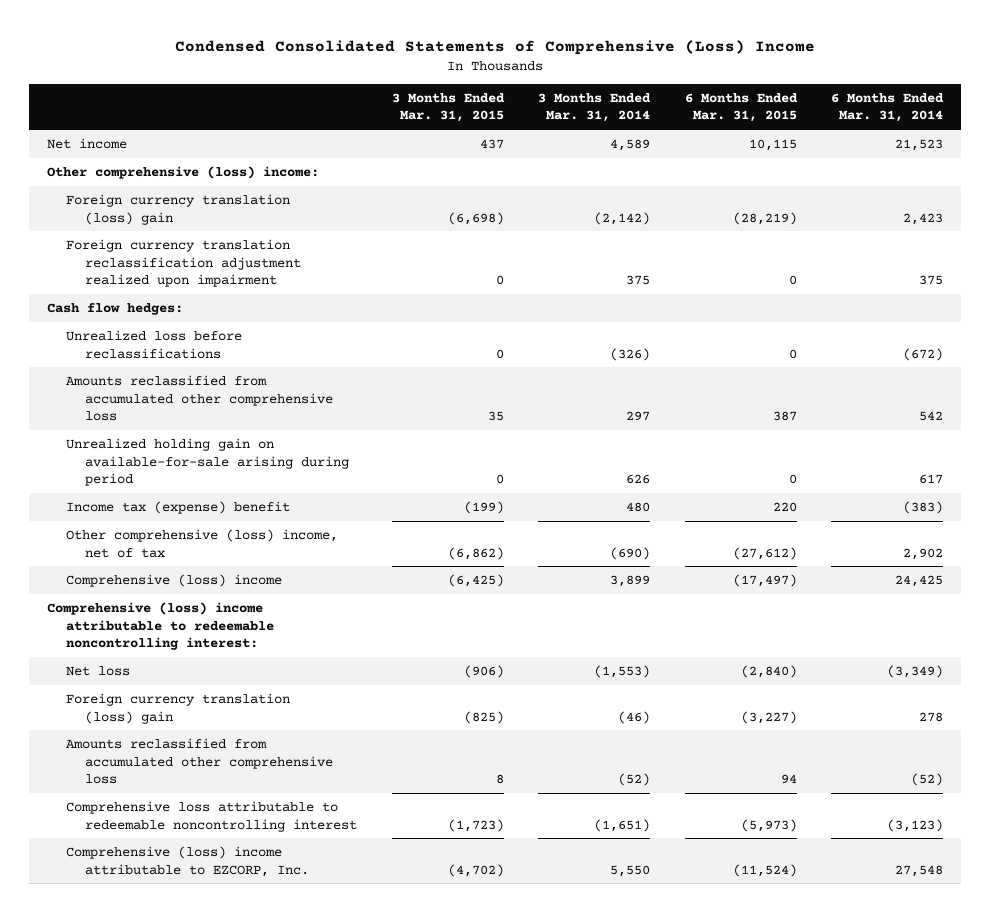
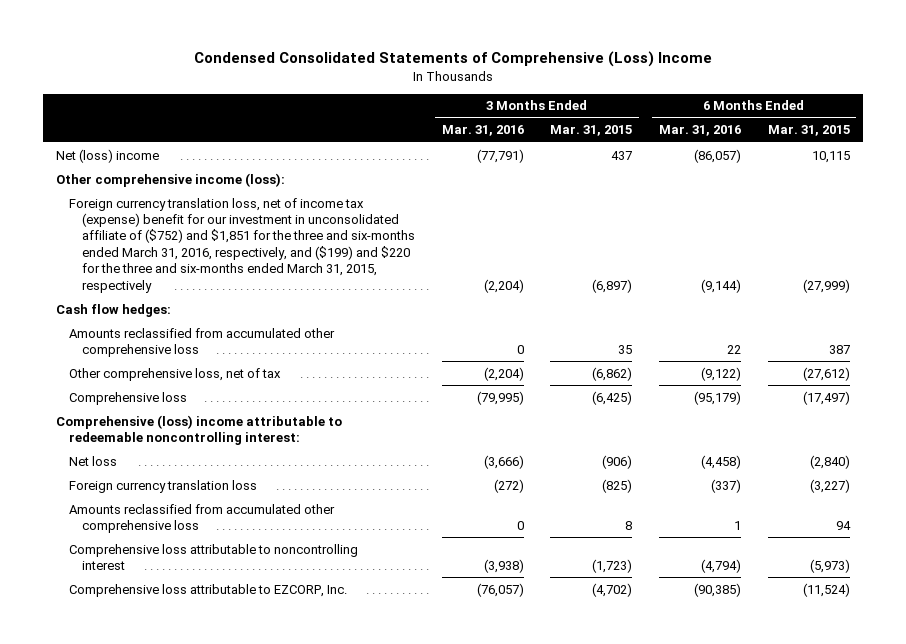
- | 3 Months Ended Mar. 31, 2015 | 3 Months Ended Mar. 31, 2014 | 6 Months Ended Mar. 31, 2015 | 6 Months Ended Mar. 31, 2014
+ | 3 Months Ended Mar. 31, 2016 | 3 Months Ended Mar. 31, 2015 | 6 Months Ended Mar. 31, 2016 | 6 Months Ended Mar. 31, 2015
- Net income | 437 | 4,589 | 10,115 | 21,523
- Other comprehensive (loss) income:
- Foreign currency translation (loss) gain | (6,698) | (2,142) | (28,219) | 2,423
- Foreign currency translation reclassification adjustment realized upon impairment | 0 | 375 | 0 | 375
+ Net (loss) income | (77,791) | 437 | (86,057) | 10,115
+ Other comprehensive income (loss):
+ Foreign currency translation loss, net of income tax (expense) benefit for our investment in unconsolidated affiliate of ($752) and $1,851 for the three and six-months ended March 31, 2016, respectively, and ($199) and $220 for the three and six-months ended March 31, 2015, respectively | (2,204) | (6,897) | (9,144) | (27,999)
- Unrealized loss before reclassifications | 0 | (326) | 0 | (672)
- Unrealized holding gain on available-for-sale arising during period | 0 | 626 | 0 | 617
- Income tax (expense) benefit | (199) | 480 | 220 | (383)
- Other comprehensive (loss) income, net of tax | (6,862) | (690) | (27,612) | 2,902
- Comprehensive (loss) income | (6,425) | 3,899 | (17,497) | 24,425
+ Other comprehensive loss, net of tax | (2,204) | (6,862) | (9,122) | (27,612)
+ Comprehensive loss | (79,995) | (6,425) | (95,179) | (17,497)
- Foreign currency translation (loss) gain | (825) | (46) | (3,227) | 278
+ Foreign currency translation loss | (272) | (825) | (337) | (3,227)
- Comprehensive loss attributable to redeemable noncontrolling interest | (1,723) | (1,651) | (5,973) | (3,123)
- Comprehensive (loss) income attributable to EZCORP, Inc. | (4,702) | 5,550 | (11,524) | 27,548
+ Comprehensive loss attributable to noncontrolling interest | (3,938) | (1,723) | (4,794) | (5,973)
+ Comprehensive loss attributable to EZCORP, Inc. | (76,057) | (4,702) | (90,385) | (11,524)

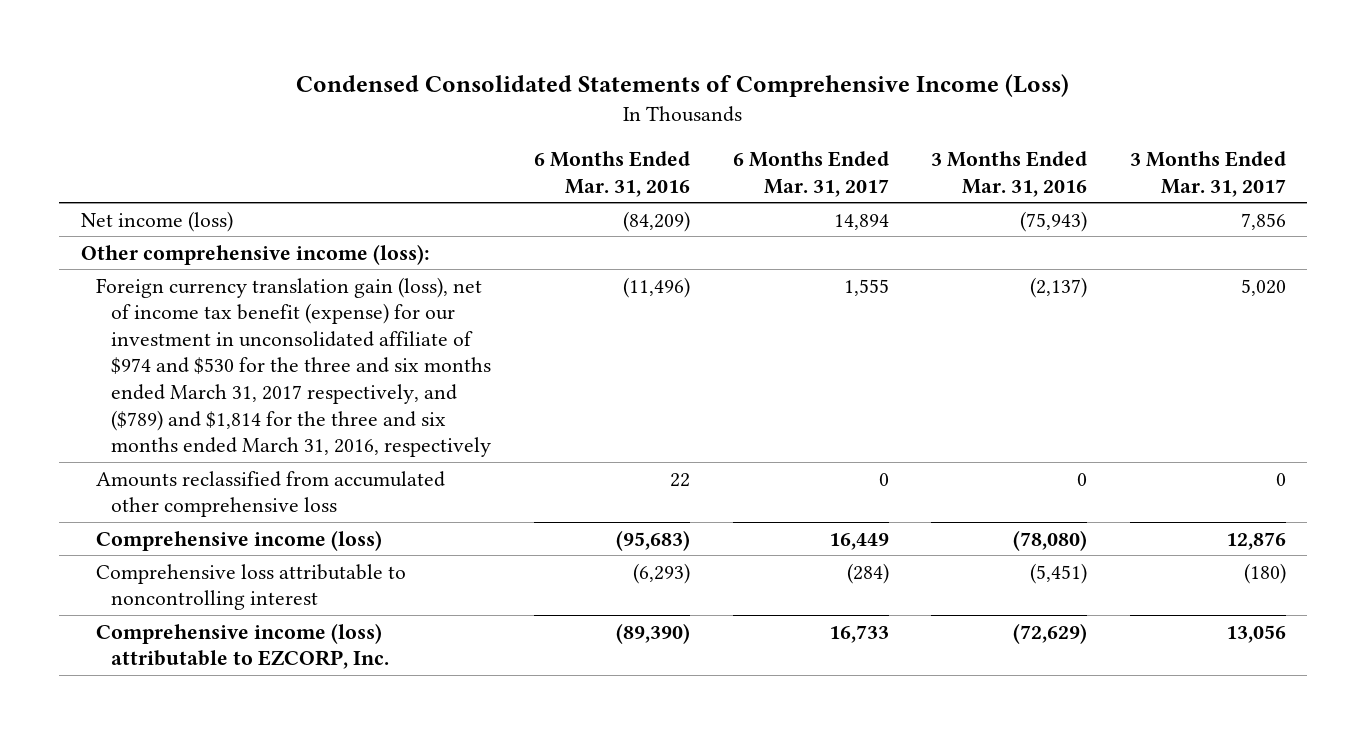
- Condensed Consolidated Statements of Comprehensive (Loss) Income
+ Condensed Consolidated Statements of Comprehensive Income (Loss)
- | 3 Months Ended Mar. 31, 2016 | 3 Months Ended Mar. 31, 2015 | 6 Months Ended Mar. 31, 2016 | 6 Months Ended Mar. 31, 2015
+ | 6 Months Ended Mar. 31, 2016 | 6 Months Ended Mar. 31, 2017 | 3 Months Ended Mar. 31, 2016 | 3 Months Ended Mar. 31, 2017
- Net (loss) income | (77,791) | 437 | (86,057) | 10,115
+ Net income (loss) | (84,209) | 14,894 | (75,943) | 7,856
- Foreign currency translation loss, net of income tax (expense) benefit for our investment in unconsolidated affiliate of ($752) and $1,851 for the three and six-months ended March 31, 2016, respectively, and ($199) and $220 for the three and six-months ended March 31, 2015, respectively | (2,204) | (6,897) | (9,144) | (27,999)
- Cash flow hedges:
+ Foreign currency translation gain (loss), net of income tax benefit (expense) for our investment in unconsolidated affiliate of $974 and $530 for the three and six months ended March 31, 2017 respectively, and ($789) and $1,814 for the three and six months ended March 31, 2016, respectively | (11,496) | 1,555 | (2,137) | 5,020
- Other comprehensive loss, net of tax | (2,204) | (6,862) | (9,122) | (27,612)
- Comprehensive loss | (79,995) | (6,425) | (95,179) | (17,497)
- Comprehensive (loss) income attributable to redeemable noncontrolling interest:
- Net loss | (3,666) | (906) | (4,458) | (2,840)
- Foreign currency translation loss | (272) | (825) | (337) | (3,227)
- Amounts reclassified from accumulated other comprehensive loss | 0 | 8 | 1 | 94
- Comprehensive loss attributable to noncontrolling interest | (3,938) | (1,723) | (4,794) | (5,973)
- Comprehensive loss attributable to EZCORP, Inc. | (76,057) | (4,702) | (90,385) | (11,524)
+ Comprehensive income (loss) | (95,683) | 16,449 | (78,080) | 12,876
+ Comprehensive loss attributable to noncontrolling interest | (6,293) | (284) | (5,451) | (180)
+ Comprehensive income (loss) attributable to EZCORP, Inc. | (89,390) | 16,733 | (72,629) | 13,056

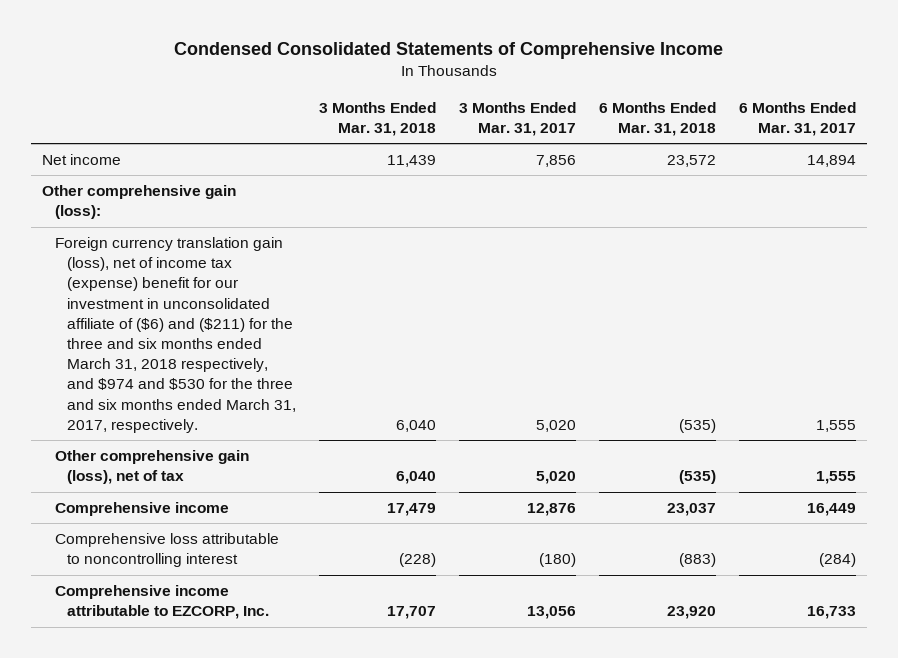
- Condensed Consolidated Statements of Comprehensive Income (Loss)
+ Condensed Consolidated Statements of Comprehensive Income
- | 6 Months Ended Mar. 31, 2016 | 6 Months Ended Mar. 31, 2017 | 3 Months Ended Mar. 31, 2016 | 3 Months Ended Mar. 31, 2017
+ | 3 Months Ended Mar. 31, 2018 | 3 Months Ended Mar. 31, 2017 | 6 Months Ended Mar. 31, 2018 | 6 Months Ended Mar. 31, 2017
- Net income (loss) | (84,209) | 14,894 | (75,943) | 7,856
- Other comprehensive income (loss):
- Foreign currency translation gain (loss), net of income tax benefit (expense) for our investment in unconsolidated affiliate of $974 and $530 for the three and six months ended March 31, 2017 respectively, and ($789) and $1,814 for the three and six months ended March 31, 2016, respectively | (11,496) | 1,555 | (2,137) | 5,020
- Amounts reclassified from accumulated other comprehensive loss | 22 | 0 | 0 | 0
- Comprehensive income (loss) | (95,683) | 16,449 | (78,080) | 12,876
+ Net income | 11,439 | 7,856 | 23,572 | 14,894
+ Other comprehensive gain (loss):
+ Foreign currency translation gain (loss), net of income tax (expense) benefit for our investment in unconsolidated affiliate of ($6) and ($211) for the three and six months ended March 31, 2018 respectively, and $974 and $530 for the three and six months ended March 31, 2017, respectively. | 6,040 | 5,020 | (535) | 1,555
+ Other comprehensive gain (loss), net of tax | 6,040 | 5,020 | (535) | 1,555
+ Comprehensive income | 17,479 | 12,876 | 23,037 | 16,449
- Comprehensive income (loss) attributable to EZCORP, Inc. | (89,390) | 16,733 | (72,629) | 13,056
+ Comprehensive income attributable to EZCORP, Inc. | 17,707 | 13,056 | 23,920 | 16,733

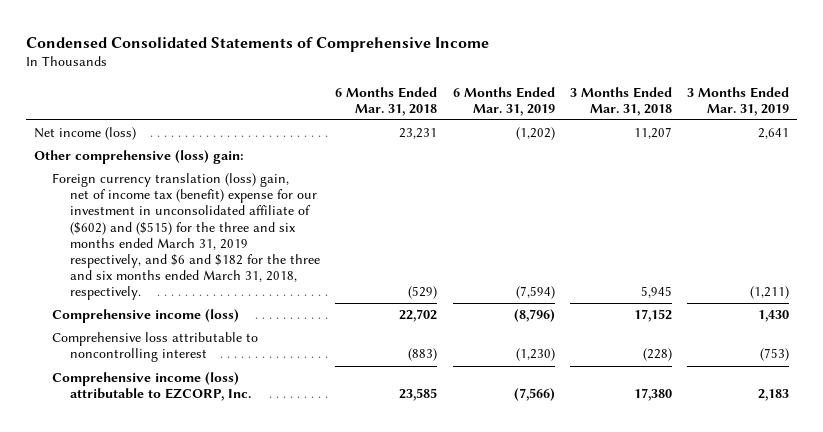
- | 3 Months Ended Mar. 31, 2018 | 3 Months Ended Mar. 31, 2017 | 6 Months Ended Mar. 31, 2018 | 6 Months Ended Mar. 31, 2017
+ | 6 Months Ended Mar. 31, 2018 | 6 Months Ended Mar. 31, 2019 | 3 Months Ended Mar. 31, 2018 | 3 Months Ended Mar. 31, 2019
- Net income | 11,439 | 7,856 | 23,572 | 14,894
- Other comprehensive gain (loss):
- Foreign currency translation gain (loss), net of income tax (expense) benefit for our investment in unconsolidated affiliate of ($6) and ($211) for the three and six months ended March 31, 2018 respectively, and $974 and $530 for the three and six months ended March 31, 2017, respectively. | 6,040 | 5,020 | (535) | 1,555
- Other comprehensive gain (loss), net of tax | 6,040 | 5,020 | (535) | 1,555
- Comprehensive income | 17,479 | 12,876 | 23,037 | 16,449
+ Net income (loss) | 23,231 | (1,202) | 11,207 | 2,641
+ Other comprehensive (loss) gain:
+ Foreign currency translation (loss) gain, net of income tax (benefit) expense for our investment in unconsolidated affiliate of ($602) and ($515) for the three and six months ended March 31, 2019 respectively, and $6 and $182 for the three and six months ended March 31, 2018, respectively. | (529) | (7,594) | 5,945 | (1,211)
+ Comprehensive income (loss) | 22,702 | (8,796) | 17,152 | 1,430
- Comprehensive income attributable to EZCORP, Inc. | 17,707 | 13,056 | 23,920 | 16,733
+ Comprehensive income (loss) attributable to EZCORP, Inc. | 23,585 | (7,566) | 17,380 | 2,183

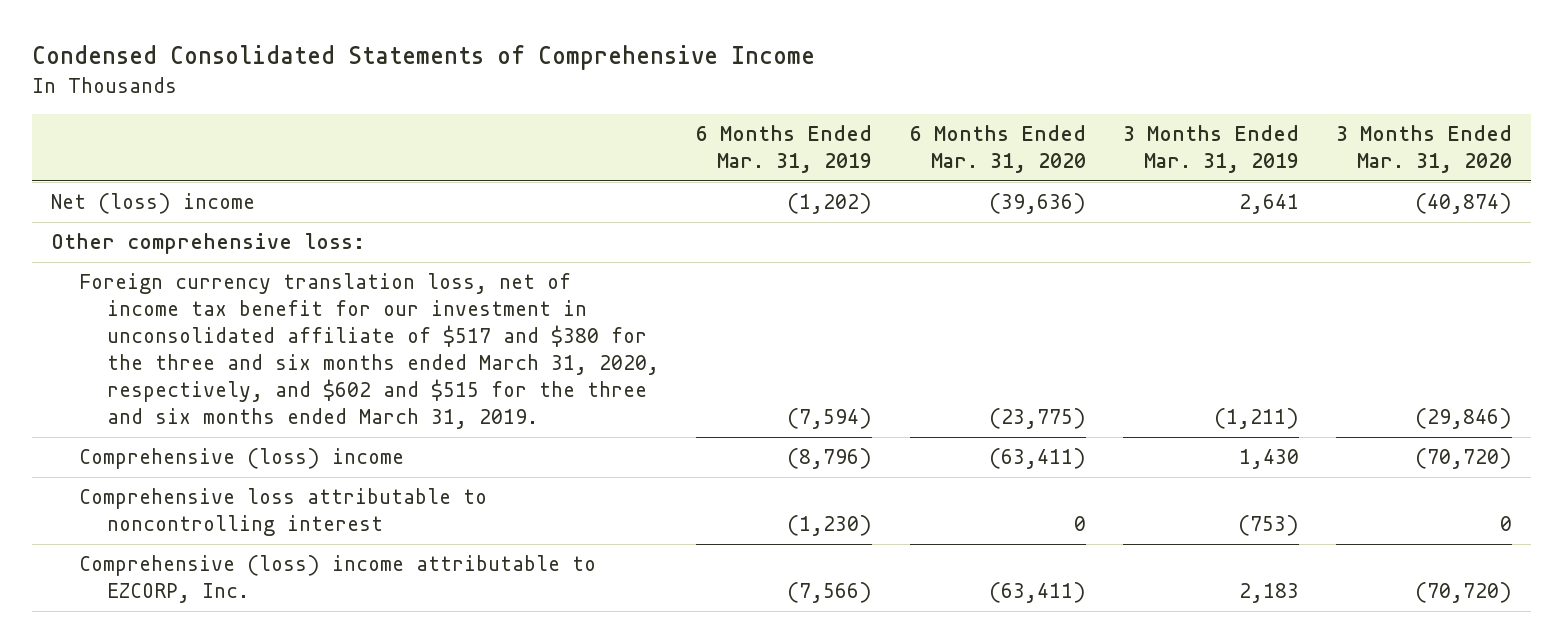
- | 6 Months Ended Mar. 31, 2018 | 6 Months Ended Mar. 31, 2019 | 3 Months Ended Mar. 31, 2018 | 3 Months Ended Mar. 31, 2019
+ | 6 Months Ended Mar. 31, 2019 | 6 Months Ended Mar. 31, 2020 | 3 Months Ended Mar. 31, 2019 | 3 Months Ended Mar. 31, 2020
- Net income (loss) | 23,231 | (1,202) | 11,207 | 2,641
- Other comprehensive (loss) gain:
- Foreign currency translation (loss) gain, net of income tax (benefit) expense for our investment in unconsolidated affiliate of ($602) and ($515) for the three and six months ended March 31, 2019 respectively, and $6 and $182 for the three and six months ended March 31, 2018, respectively. | (529) | (7,594) | 5,945 | (1,211)
- Comprehensive income (loss) | 22,702 | (8,796) | 17,152 | 1,430
+ Net (loss) income | (1,202) | (39,636) | 2,641 | (40,874)
+ Other comprehensive loss:
+ Foreign currency translation loss, net of income tax benefit for our investment in unconsolidated affiliate of $517 and $380 for the three and six months ended March 31, 2020, respectively, and $602 and $515 for the three and six months ended March 31, 2019. | (7,594) | (23,775) | (1,211) | (29,846)
+ Comprehensive (loss) income | (8,796) | (63,411) | 1,430 | (70,720)
- Comprehensive income (loss) attributable to EZCORP, Inc. | 23,585 | (7,566) | 17,380 | 2,183
+ Comprehensive (loss) income attributable to EZCORP, Inc. | (7,566) | (63,411) | 2,183 | (70,720)

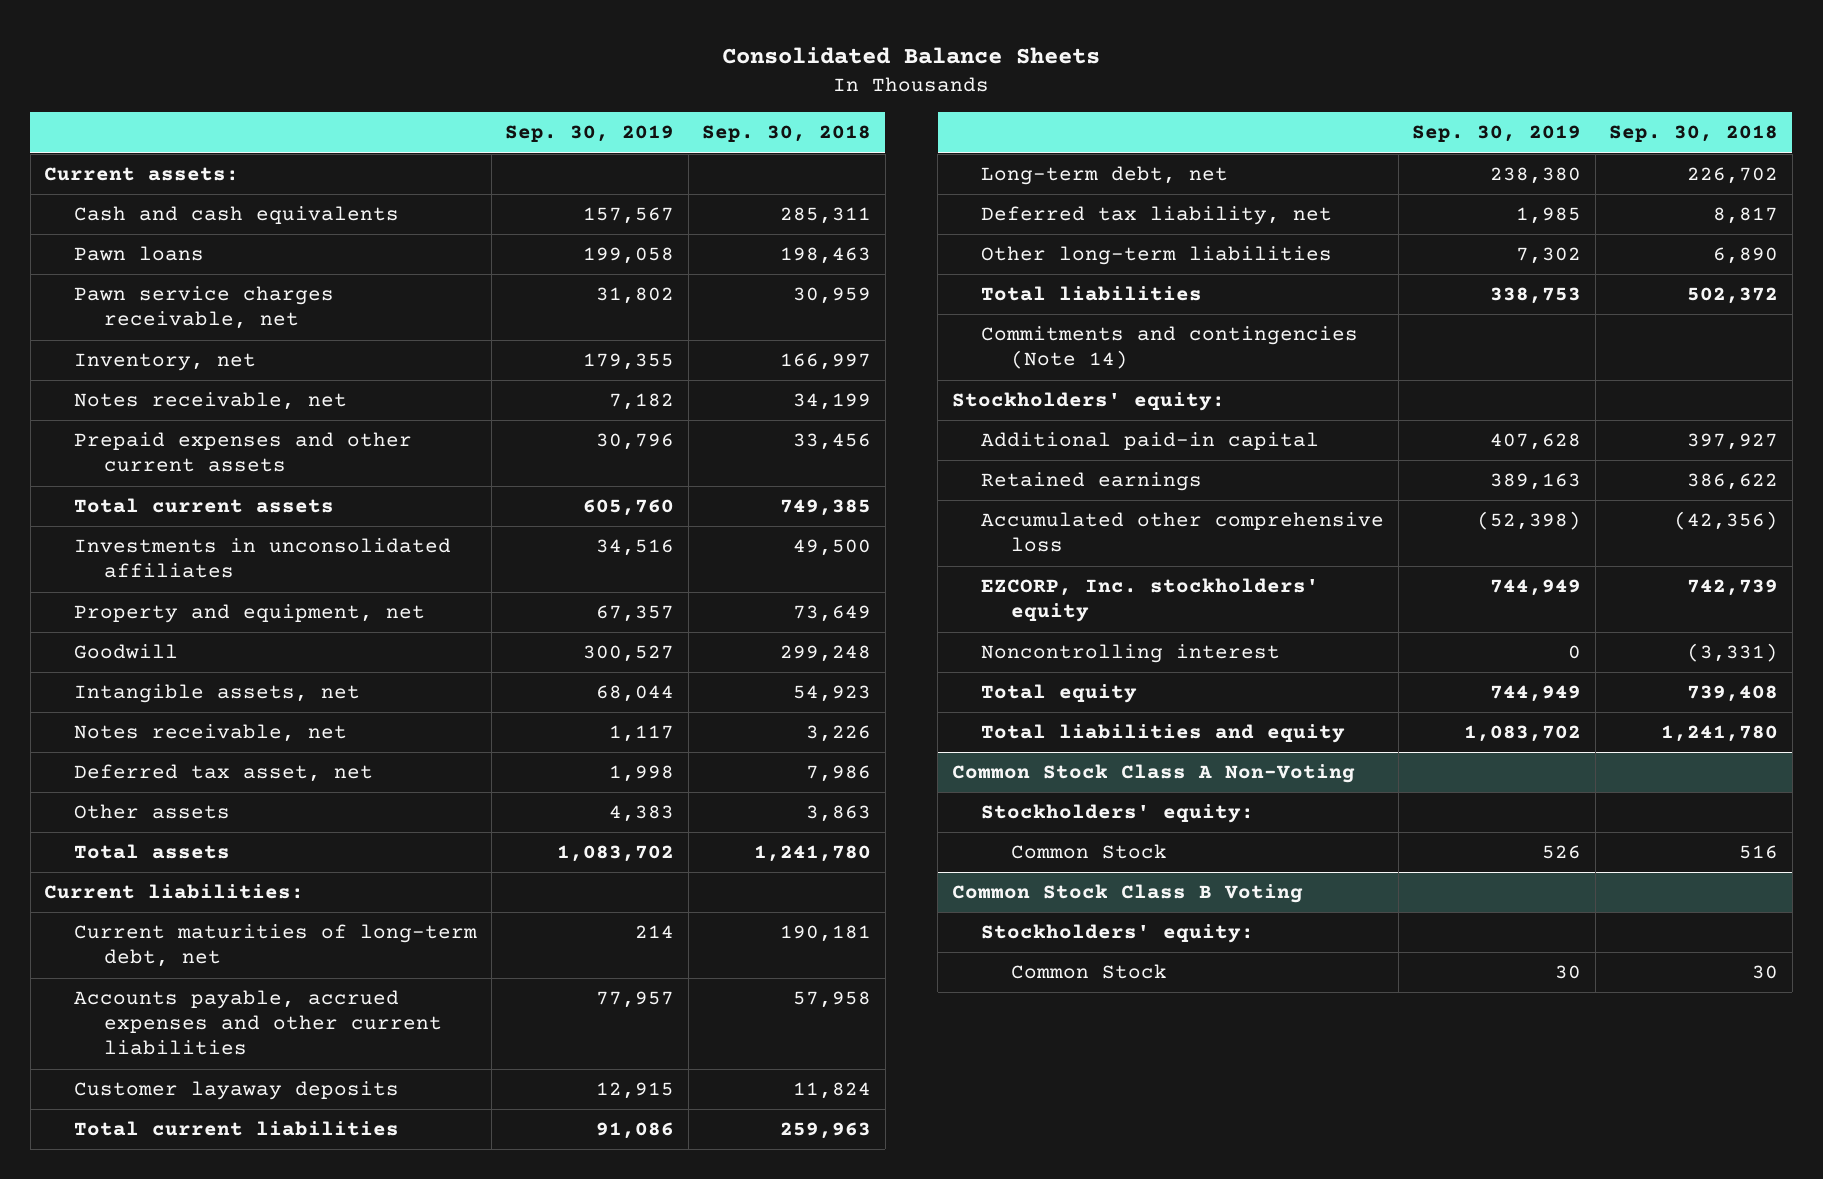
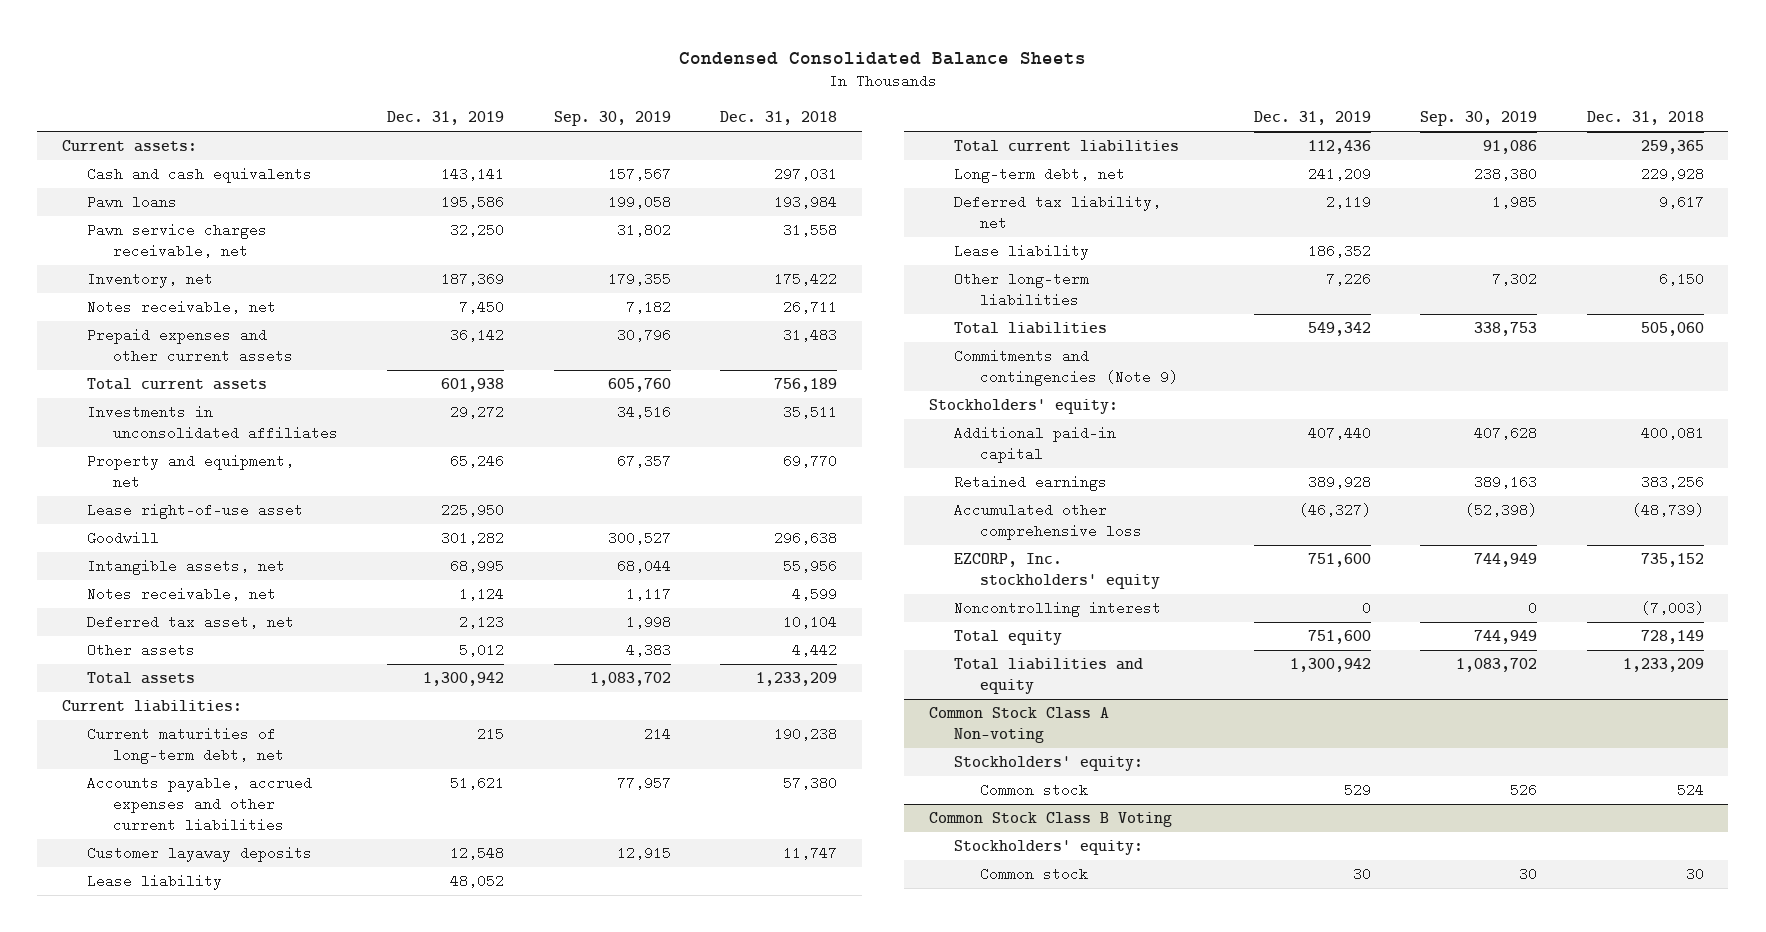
- Consolidated Balance Sheets
+ Condensed Consolidated Balance Sheets
- | Sep. 30, 2019 | Sep. 30, 2018
+ | Dec. 31, 2019 | Sep. 30, 2019 | Dec. 31, 2018
+ Lease right-of-use asset | 225,950 | |
+ Lease liability | 48,052 | |
+ Lease liability | 186,352 | |
- Commitments and contingencies (Note 14)
+ Commitments and contingencies (Note 9)
- Common Stock Class A Non-Voting
+ Common Stock Class A Non-voting
- Common Stock | 526 | 516
+ Common stock | 529 | 526 | 524
@ Common Stock Class B Voting
- Common Stock | 30 | 30
+ Common stock | 30 | 30 | 30

